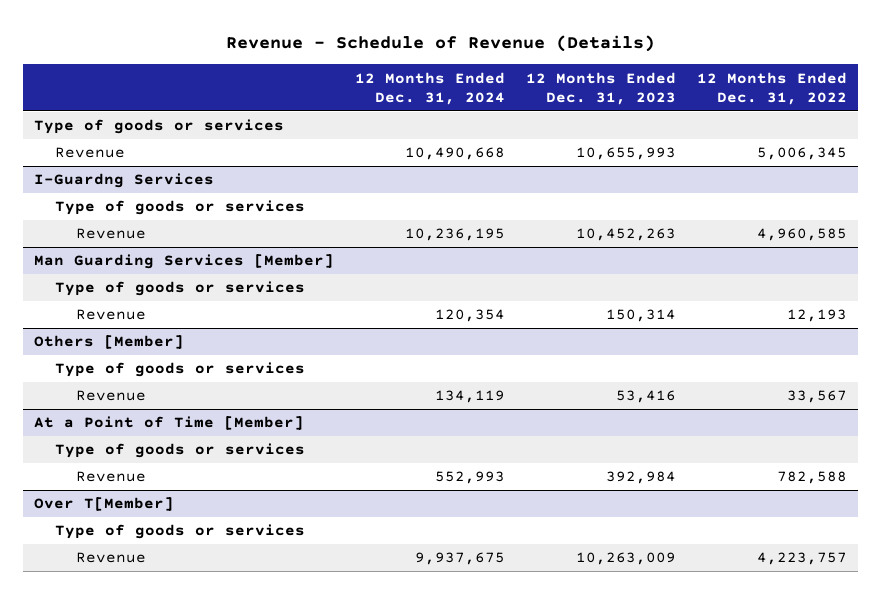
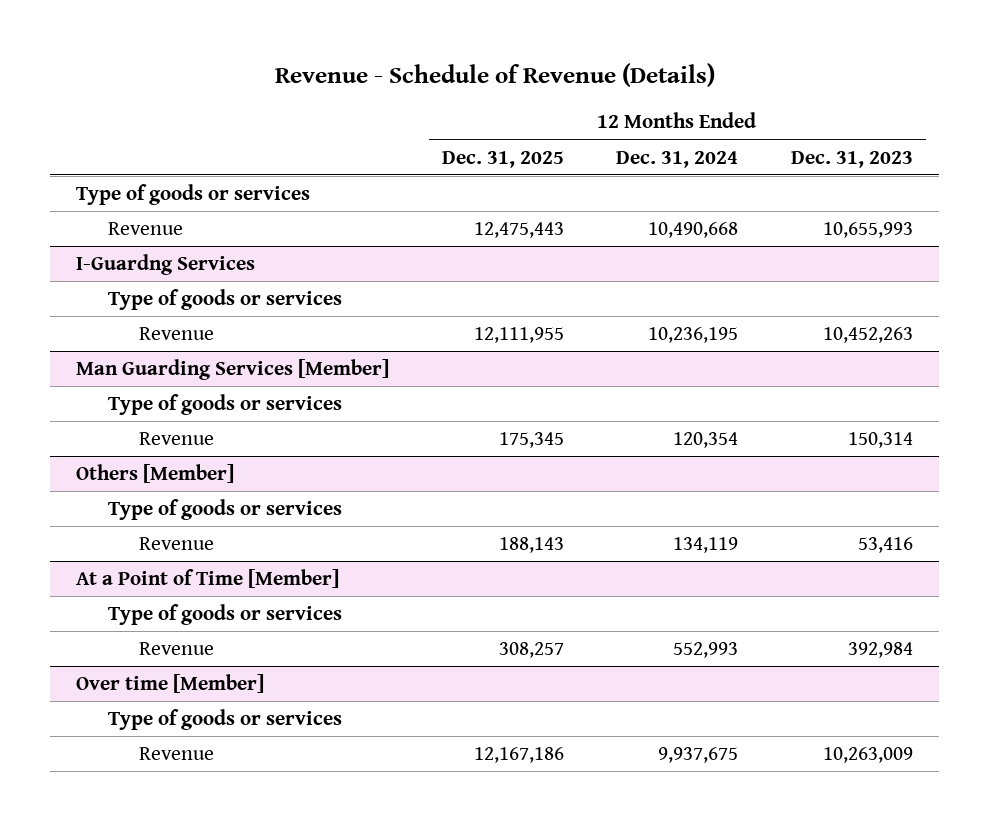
- | 12 Months Ended Dec. 31, 2024 | 12 Months Ended Dec. 31, 2023 | 12 Months Ended Dec. 31, 2022
+ | 12 Months Ended Dec. 31, 2025 | 12 Months Ended Dec. 31, 2024 | 12 Months Ended Dec. 31, 2023
- Over T[Member]
+ Over time [Member]

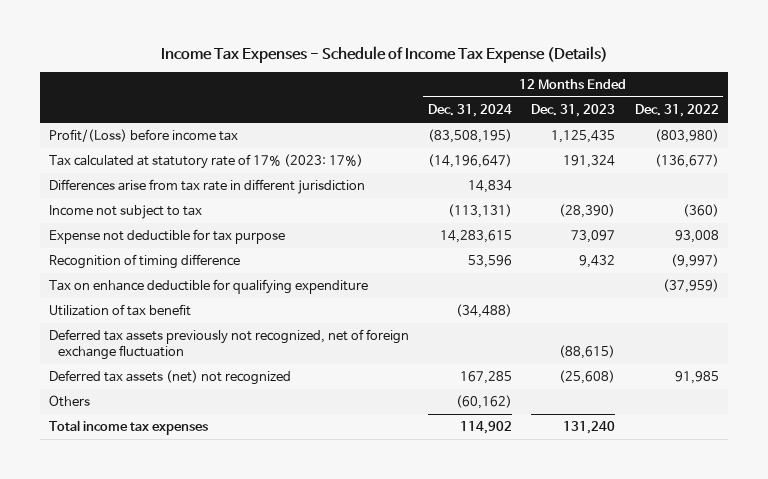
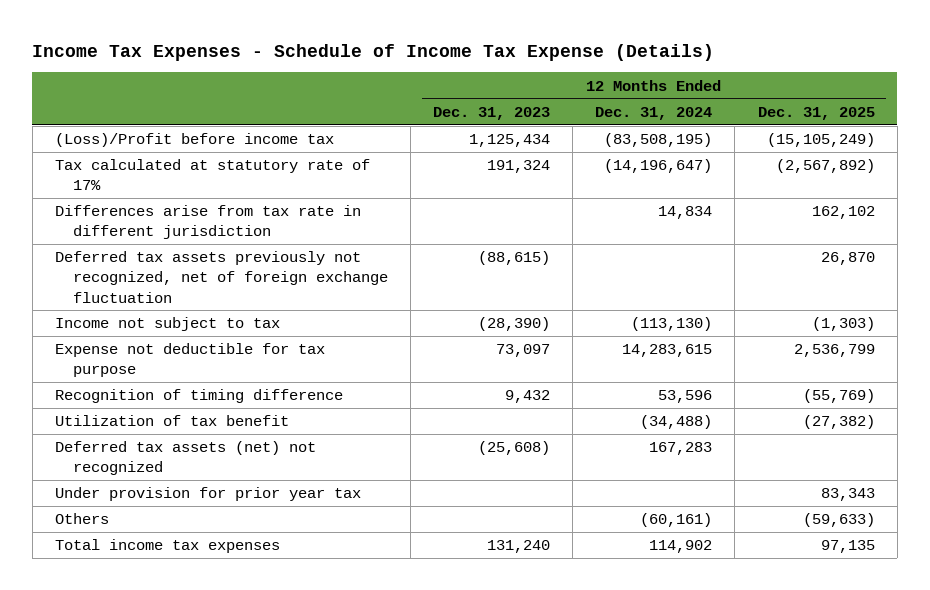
- | 12 Months Ended Dec. 31, 2024 | 12 Months Ended Dec. 31, 2023 | 12 Months Ended Dec. 31, 2022
+ | 12 Months Ended Dec. 31, 2023 | 12 Months Ended Dec. 31, 2024 | 12 Months Ended Dec. 31, 2025
- Profit/(Loss) before income tax | (83,508,195) | 1,125,435 | (803,980)
- Tax calculated at statutory rate of 17% (2023: 17%) | (14,196,647) | 191,324 | (136,677)
+ (Loss)/Profit before income tax | 1,125,434 | (83,508,195) | (15,105,249)
+ Tax calculated at statutory rate of 17% | 191,324 | (14,196,647) | (2,567,892)
- Income not subject to tax | (113,131) | (28,390) | (360)
moved up: Deferred tax assets previously not recognized, net of foreign exchange fluctuation | (88,615) | | 26,870
+ Income not subject to tax | (28,390) | (113,130) | (1,303)
- Tax on enhance deductible for qualifying expenditure | | | (37,959)
- Deferred tax assets (net) not recognized | 167,285 | (25,608) | 91,985
- Others | (60,162) | |
+ Deferred tax assets (net) not recognized | (25,608) | 167,283 |
+ Under provision for prior year tax | | | 83,343
+ Others | | (60,161) | (59,633)

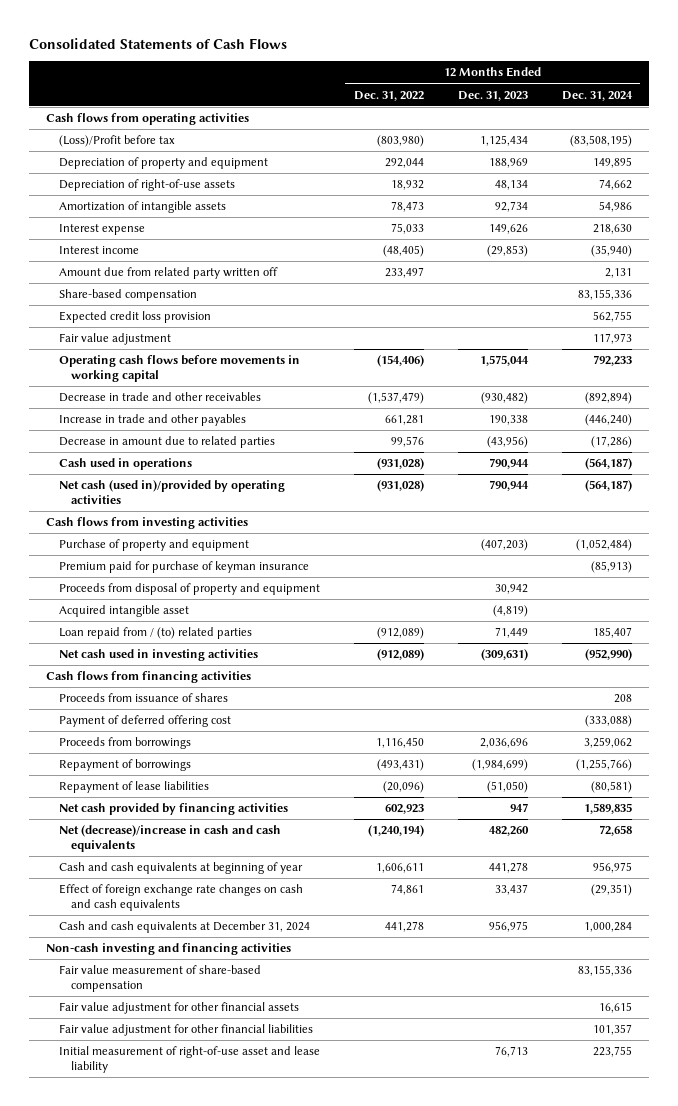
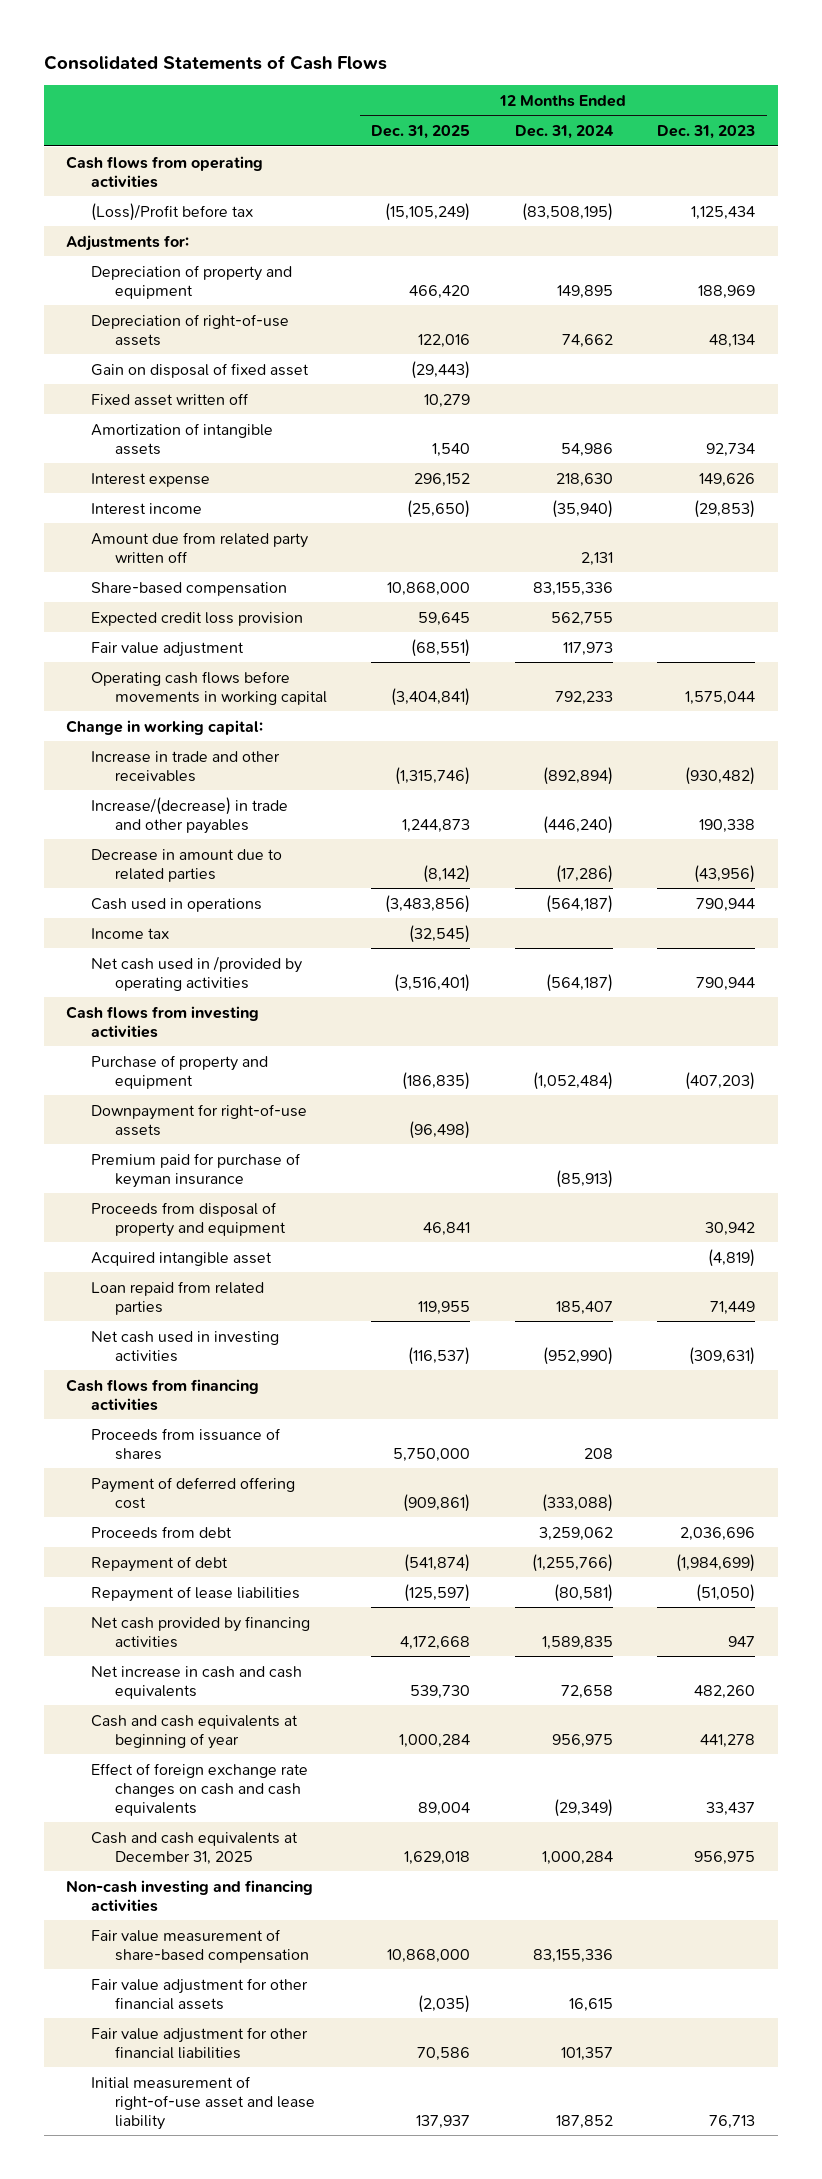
- | 12 Months Ended Dec. 31, 2022 | 12 Months Ended Dec. 31, 2023 | 12 Months Ended Dec. 31, 2024
+ | 12 Months Ended Dec. 31, 2025 | 12 Months Ended Dec. 31, 2024 | 12 Months Ended Dec. 31, 2023
+ Adjustments for:
+ Gain on disposal of fixed asset | (29,443) | |
+ Fixed asset written off | 10,279 | |
- Decrease in trade and other receivables | (1,537,479) | (930,482) | (892,894)
- Increase in trade and other payables | 661,281 | 190,338 | (446,240)
+ Change in working capital:
+ Increase in trade and other receivables | (1,315,746) | (892,894) | (930,482)
+ Increase/(decrease) in trade and other payables | 1,244,873 | (446,240) | 190,338
- Net cash (used in)/provided by operating activities | (931,028) | 790,944 | (564,187)
+ Income tax | (32,545) | |
+ Net cash used in /provided by operating activities | (3,516,401) | (564,187) | 790,944
+ Downpayment for right-of-use assets | (96,498) | |
- Loan repaid from / (to) related parties | (912,089) | 71,449 | 185,407
+ Loan repaid from related parties | 119,955 | 185,407 | 71,449
- Proceeds from borrowings | 1,116,450 | 2,036,696 | 3,259,062
- Repayment of borrowings | (493,431) | (1,984,699) | (1,255,766)
+ Proceeds from debt | | 3,259,062 | 2,036,696
+ Repayment of debt | (541,874) | (1,255,766) | (1,984,699)
- Net (decrease)/increase in cash and cash equivalents | (1,240,194) | 482,260 | 72,658
+ Net increase in cash and cash equivalents | 539,730 | 72,658 | 482,260
- Effect of foreign exchange rate changes on cash and cash equivalents | 74,861 | 33,437 | (29,351)
- Cash and cash equivalents at December 31, 2024 | 441,278 | 956,975 | 1,000,284
+ Effect of foreign exchange rate changes on cash and cash equivalents | 89,004 | (29,349) | 33,437
+ Cash and cash equivalents at December 31, 2025 | 1,629,018 | 1,000,284 | 956,975
- Initial measurement of right-of-use asset and lease liability | | 76,713 | 223,755
+ Initial measurement of right-of-use asset and lease liability | 137,937 | 187,852 | 76,713

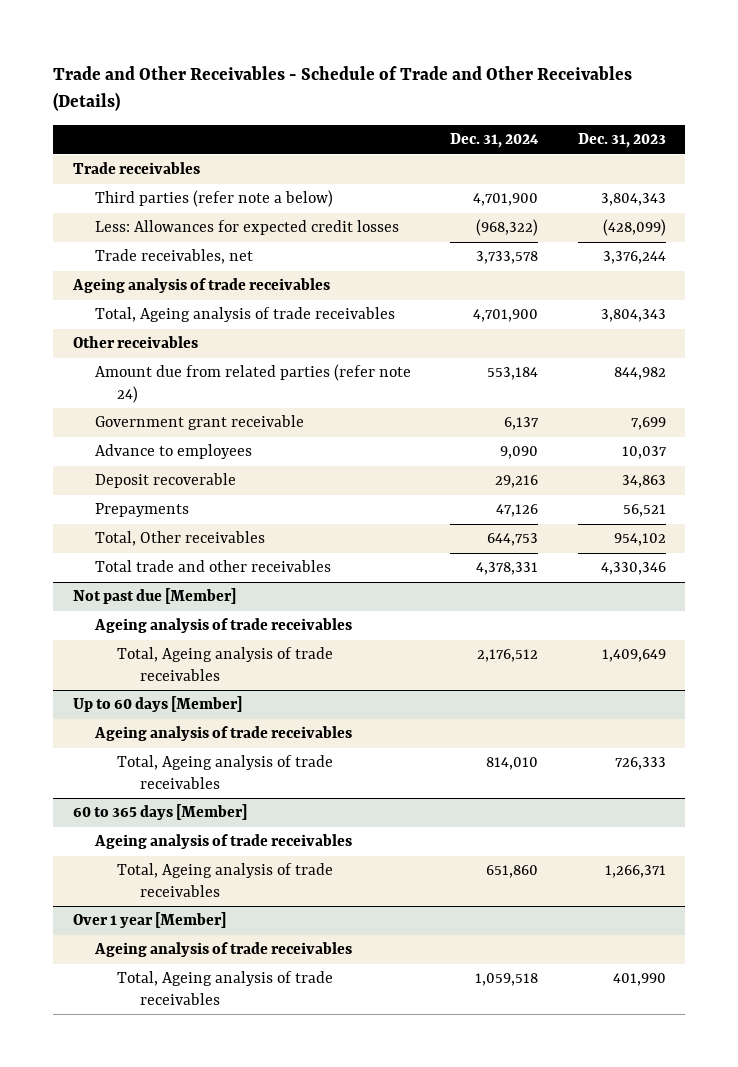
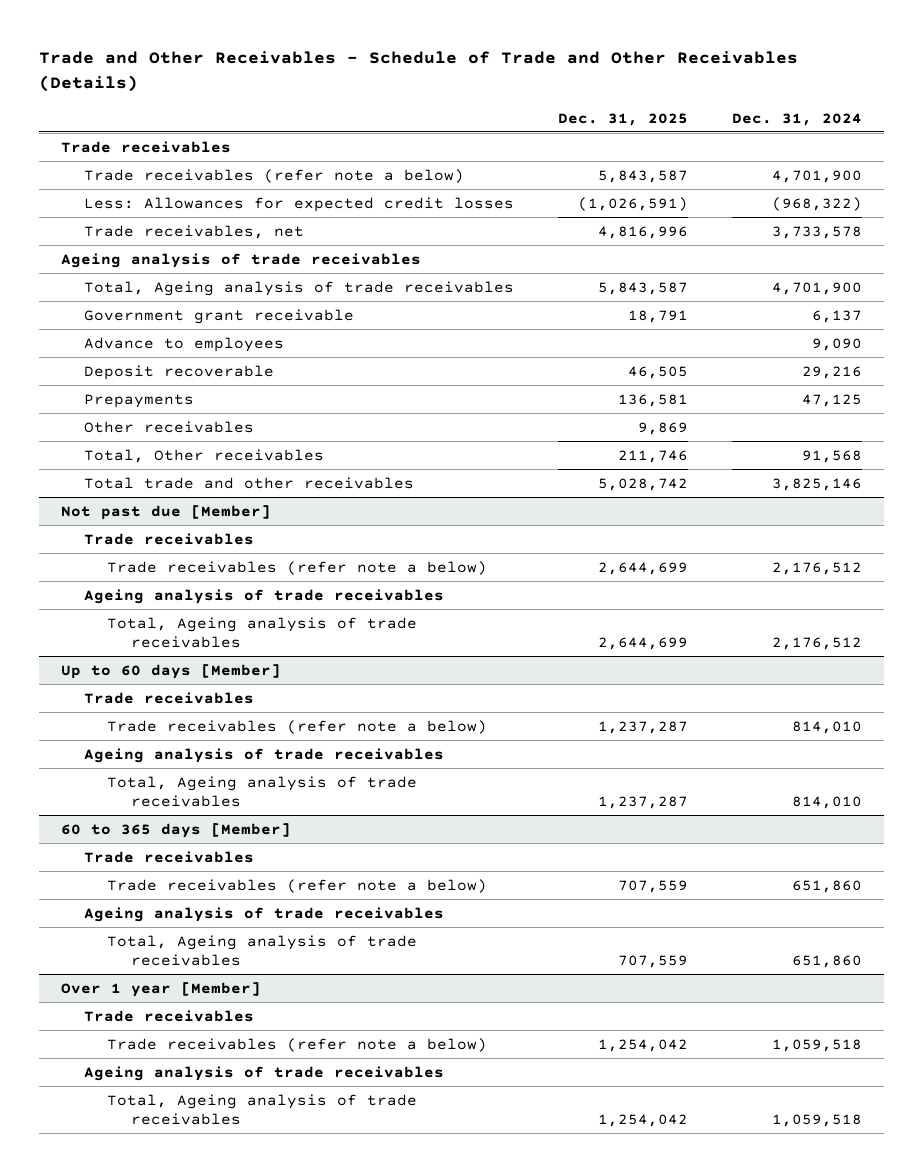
- | Dec. 31, 2024 | Dec. 31, 2023
+ | Dec. 31, 2025 | Dec. 31, 2024
- Third parties (refer note a below) | 4,701,900 | 3,804,343
+ Trade receivables (refer note a below) | 5,843,587 | 4,701,900
- Amount due from related parties (refer note 24) | 553,184 | 844,982
- Prepayments | 47,126 | 56,521
- Total, Other receivables | 644,753 | 954,102
- Total trade and other receivables | 4,378,331 | 4,330,346
+ Prepayments | 136,581 | 47,125
moved down: Other receivables | 9,869 |
+ Total, Other receivables | 211,746 | 91,568
+ Total trade and other receivables | 5,028,742 | 3,825,146
@ Not past due [Member]
+ Trade receivables
+ Trade receivables (refer note a below) | 2,644,699 | 2,176,512
@ Up to 60 days [Member]
+ Trade receivables
+ Trade receivables (refer note a below) | 1,237,287 | 814,010
@ 60 to 365 days [Member]
+ Trade receivables
+ Trade receivables (refer note a below) | 707,559 | 651,860
@ Over 1 year [Member]
+ Trade receivables
+ Trade receivables (refer note a below) | 1,254,042 | 1,059,518

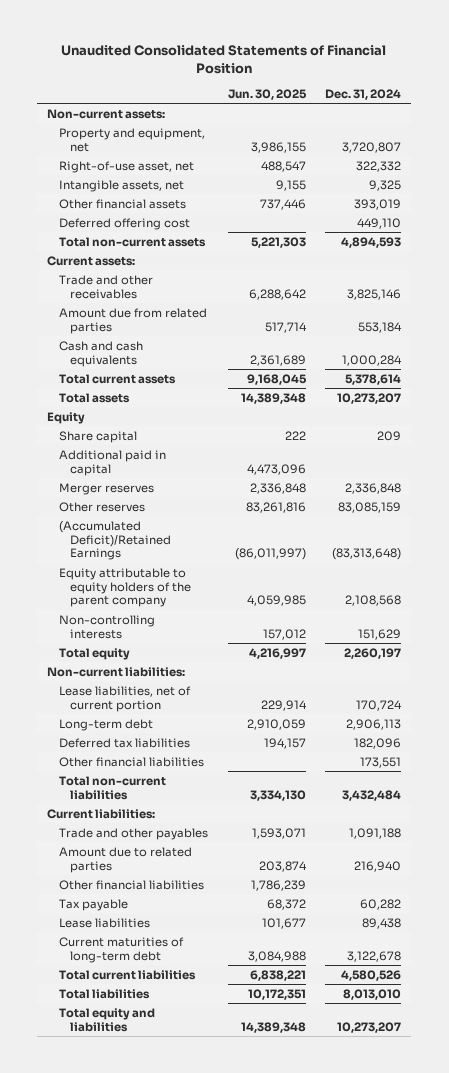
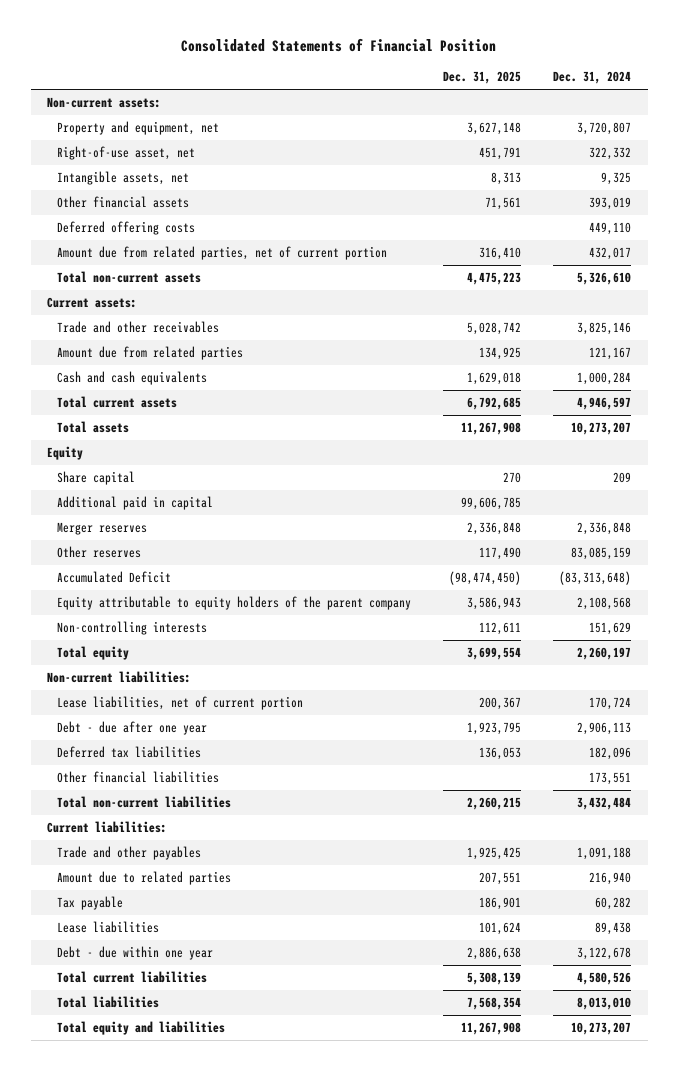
- Unaudited Consolidated Statements of Financial Position
+ Consolidated Statements of Financial Position
- | Jun. 30, 2025 | Dec. 31, 2024
+ | Dec. 31, 2025 | Dec. 31, 2024
- Deferred offering cost | | 449,110
- Total non-current assets | 5,221,303 | 4,894,593
+ Deferred offering costs | | 449,110
+ Amount due from related parties, net of current portion | 316,410 | 432,017
+ Total non-current assets | 4,475,223 | 5,326,610
- Amount due from related parties | 517,714 | 553,184
+ Amount due from related parties | 134,925 | 121,167
- Total current assets | 9,168,045 | 5,378,614
+ Total current assets | 6,792,685 | 4,946,597
- (Accumulated Deficit)/Retained Earnings | (86,011,997) | (83,313,648)
+ Accumulated Deficit | (98,474,450) | (83,313,648)
- Long-term debt | 2,910,059 | 2,906,113
+ Debt - due after one year | 1,923,795 | 2,906,113
- Other financial liabilities | 1,786,239 |
- Current maturities of long-term debt | 3,084,988 | 3,122,678
+ Debt - due within one year | 2,886,638 | 3,122,678

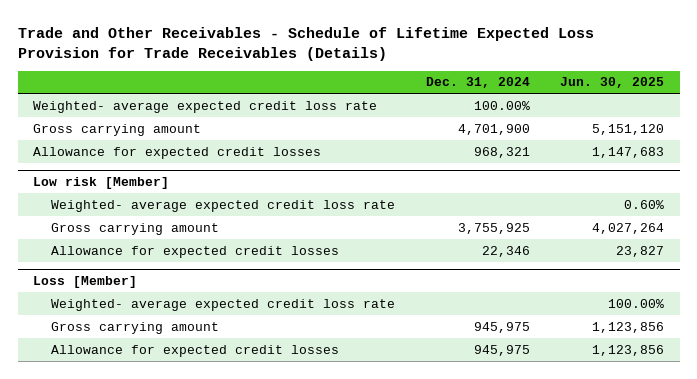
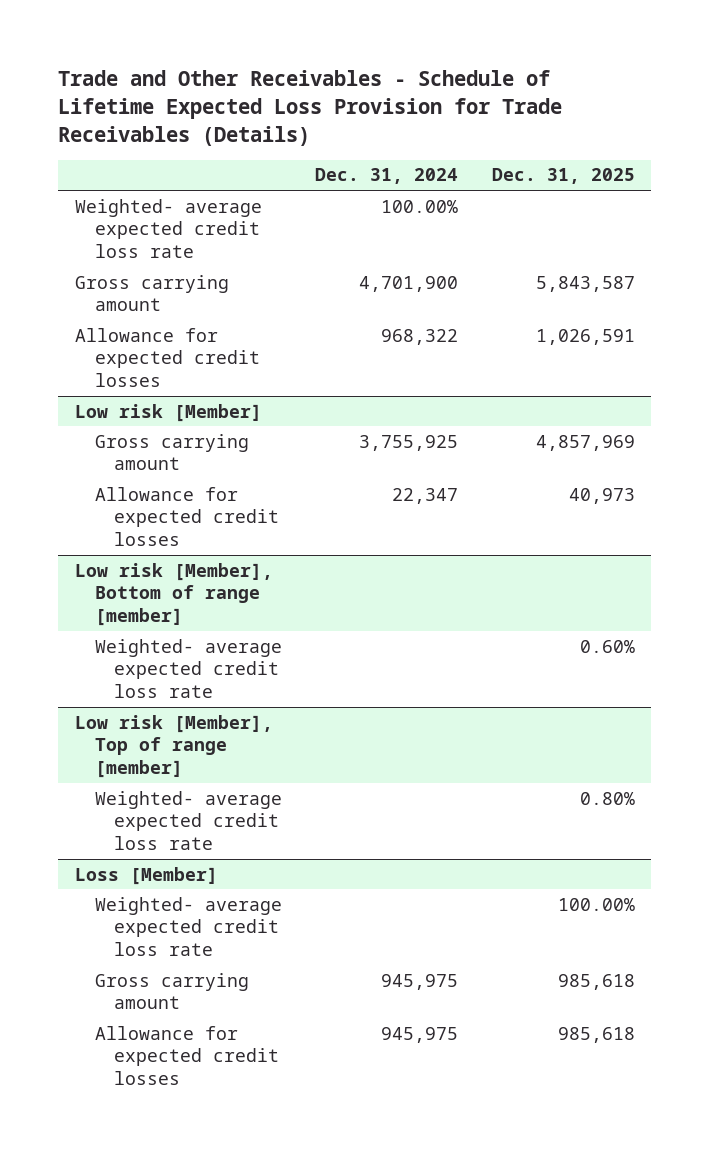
- | Dec. 31, 2024 | Jun. 30, 2025
+ | Dec. 31, 2024 | Dec. 31, 2025
- Allowance for expected credit losses | 968,321 | 1,147,683
+ Allowance for expected credit losses | 968,322 | 1,026,591
@ Low risk [Member]
- Weighted- average expected credit loss rate | | 0.60%
- Allowance for expected credit losses | 22,346 | 23,827
+ Allowance for expected credit losses | 22,347 | 40,973
+ Low risk [Member], Bottom of range [member]
+ Weighted- average expected credit loss rate | | 0.60%
+ Low risk [Member], Top of range [member]
+ Weighted- average expected credit loss rate | | 0.80%

